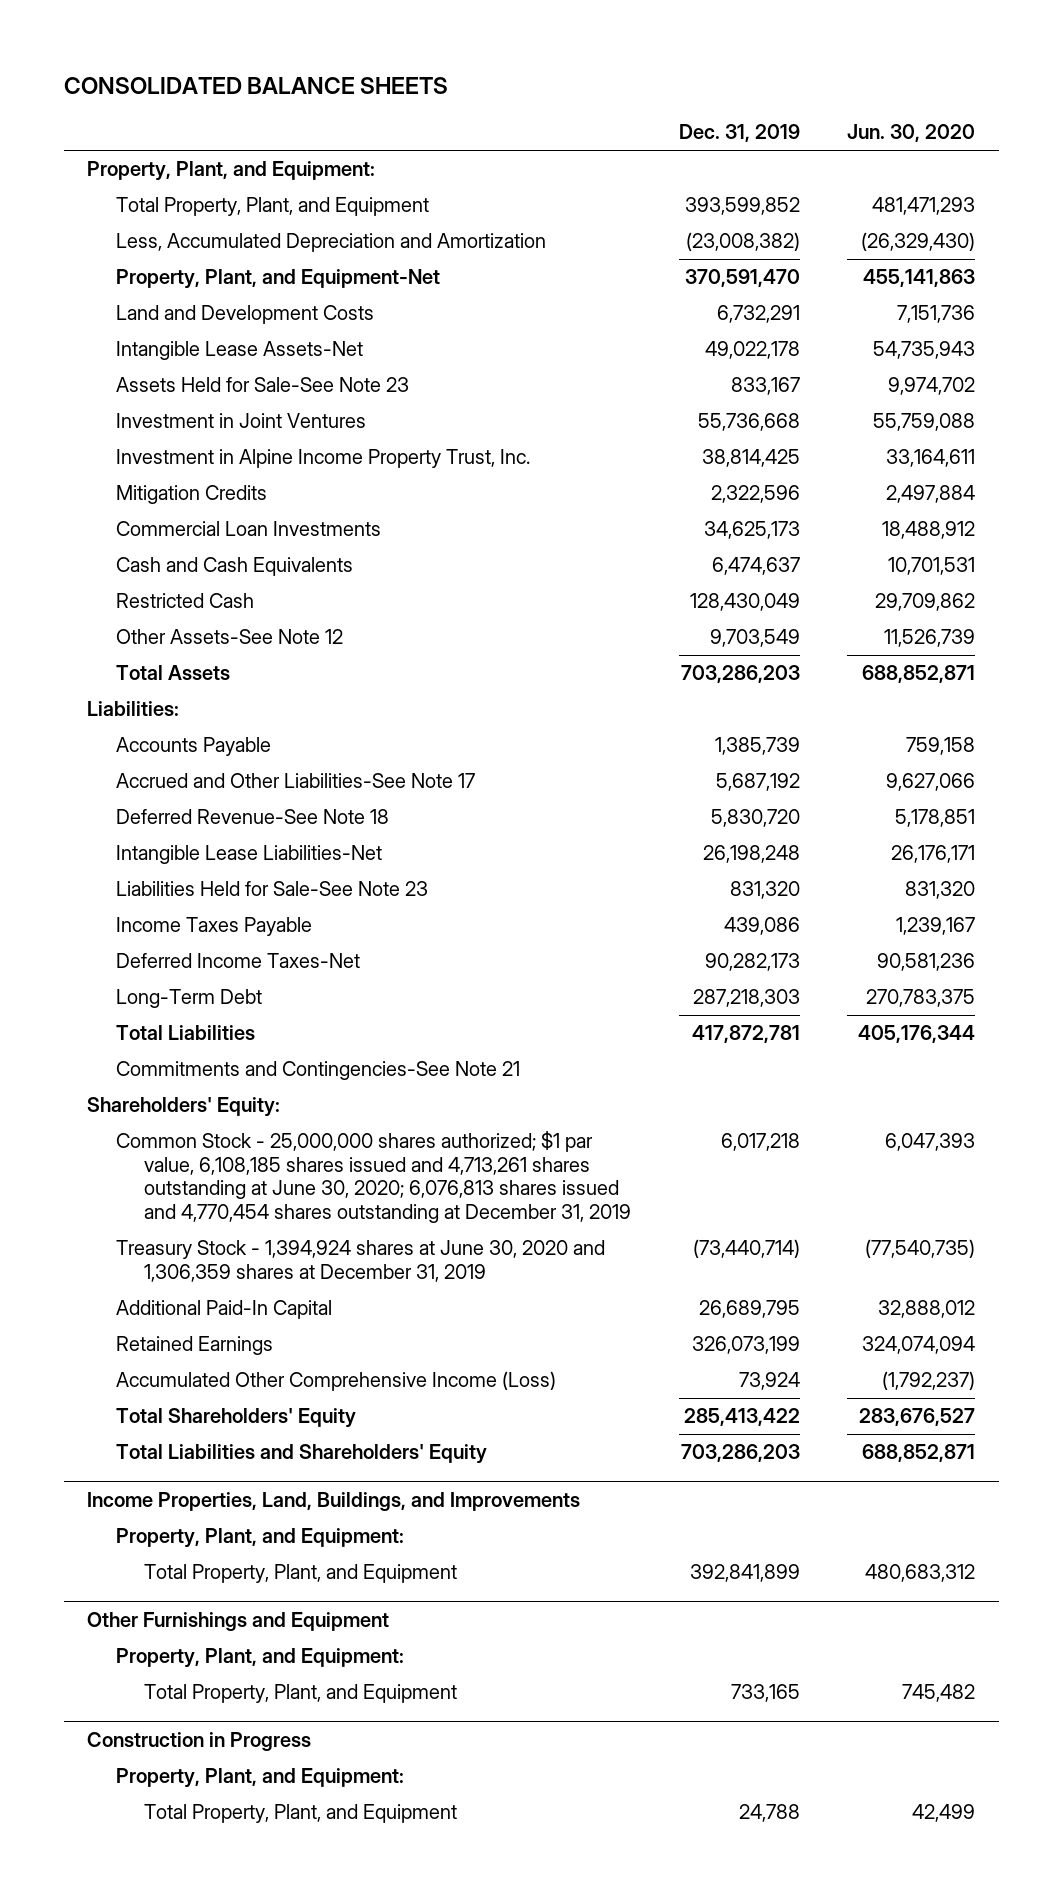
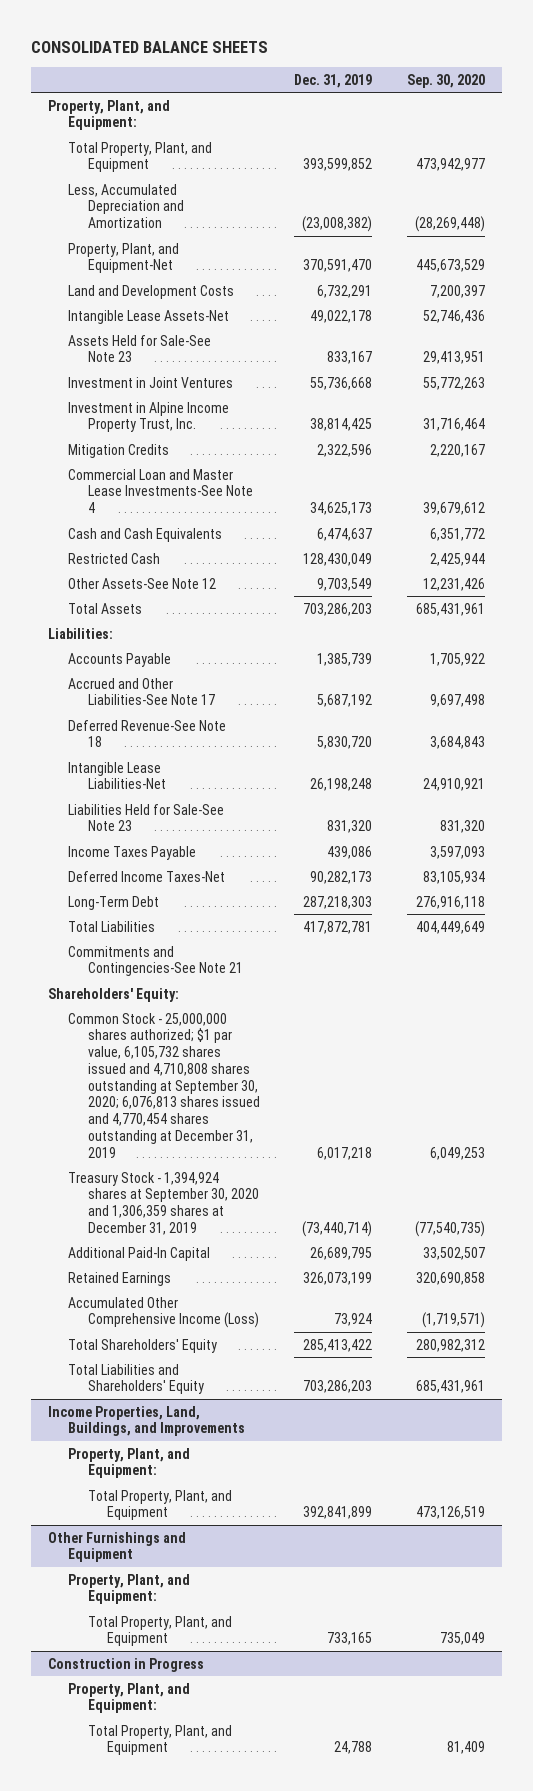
- | Dec. 31, 2019 | Jun. 30, 2020
+ | Dec. 31, 2019 | Sep. 30, 2020
- Commercial Loan Investments | 34,625,173 | 18,488,912
+ Commercial Loan and Master Lease Investments-See Note 4 | 34,625,173 | 39,679,612
- Common Stock - 25,000,000 shares authorized; $1 par value, 6,108,185 shares issued and 4,713,261 shares outstanding at June 30, 2020; 6,076,813 shares issued and 4,770,454 shares outstanding at December 31, 2019 | 6,017,218 | 6,047,393
- Treasury Stock - 1,394,924 shares at June 30, 2020 and 1,306,359 shares at December 31, 2019 | (73,440,714) | (77,540,735)
+ Common Stock - 25,000,000 shares authorized; $1 par value, 6,105,732 shares issued and 4,710,808 shares outstanding at September 30, 2020; 6,076,813 shares issued and 4,770,454 shares outstanding at December 31, 2019 | 6,017,218 | 6,049,253
+ Treasury Stock - 1,394,924 shares at September 30, 2020 and 1,306,359 shares at December 31, 2019 | (73,440,714) | (77,540,735)

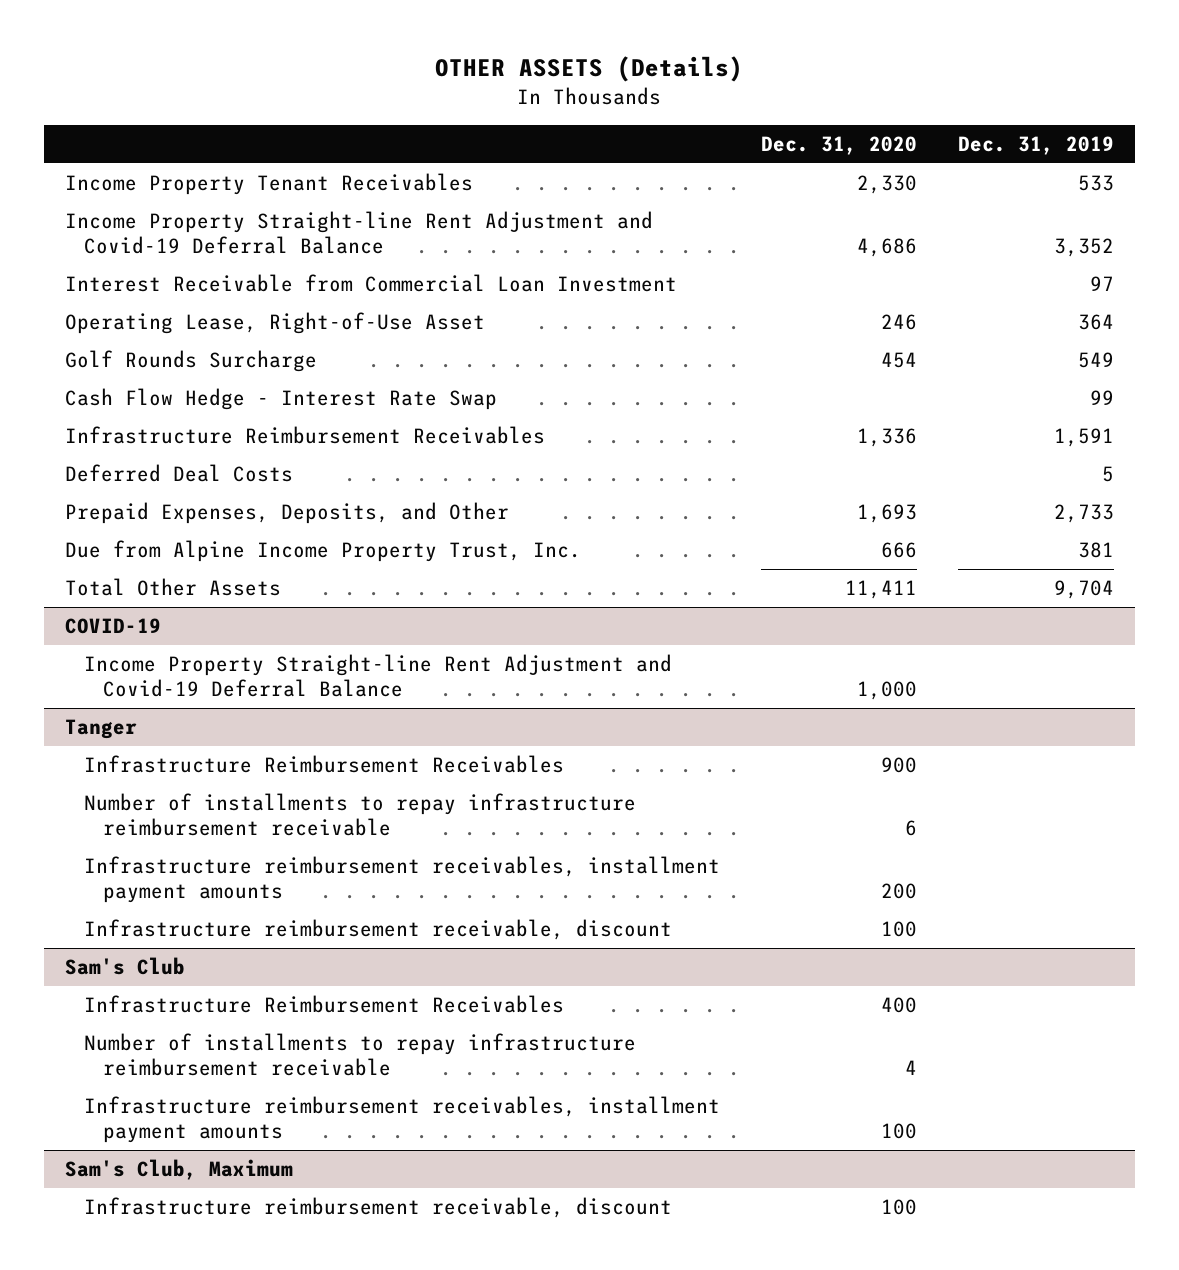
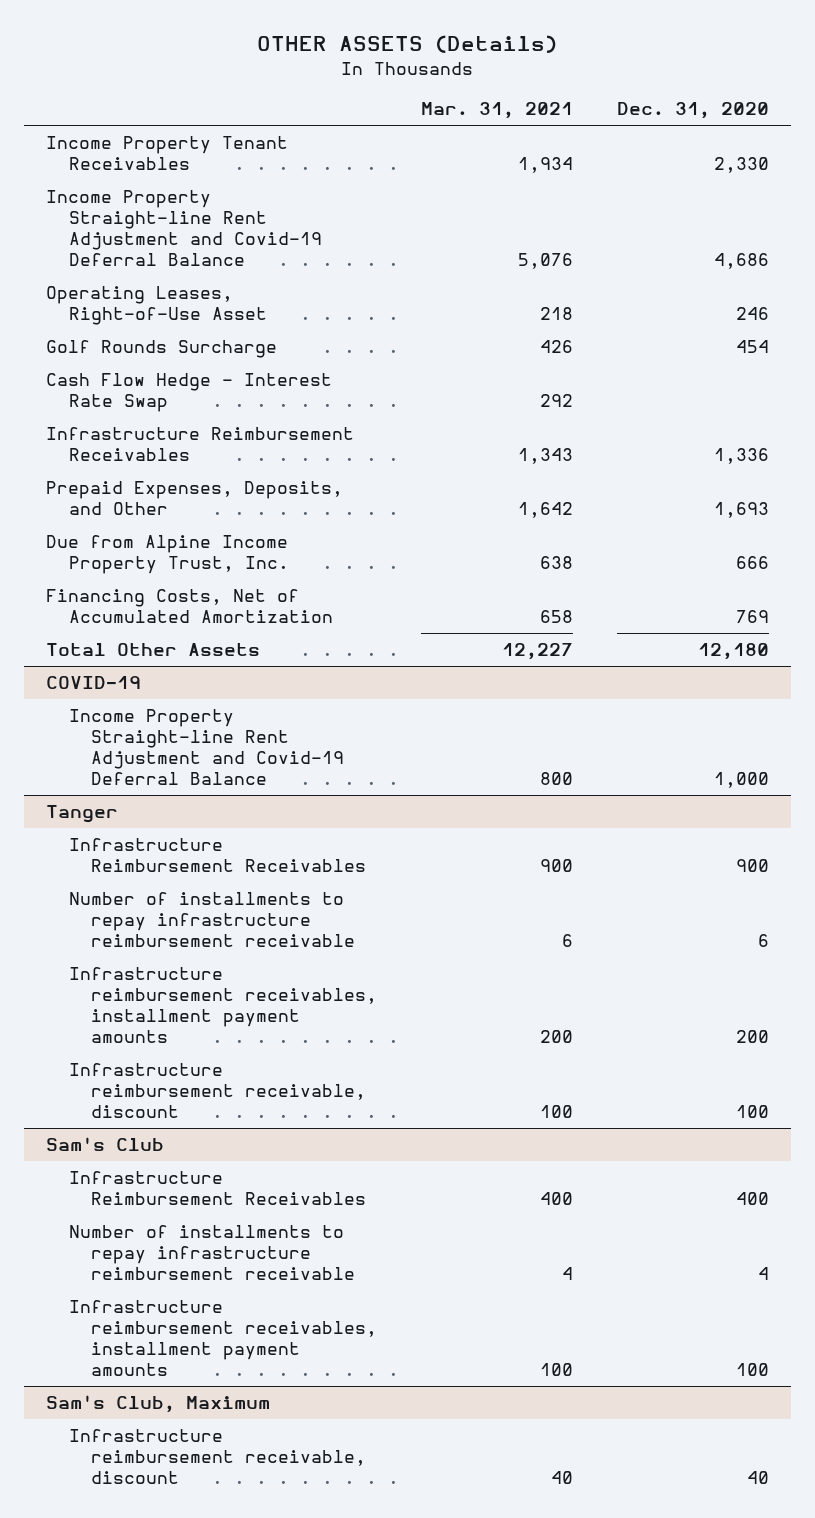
- | Dec. 31, 2020 | Dec. 31, 2019
+ | Mar. 31, 2021 | Dec. 31, 2020
- Interest Receivable from Commercial Loan Investment | | 97
- Operating Lease, Right-of-Use Asset | 246 | 364
+ Operating Leases, Right-of-Use Asset | 218 | 246
- Deferred Deal Costs | | 5
- Total Other Assets | 11,411 | 9,704
+ Financing Costs, Net of Accumulated Amortization | 658 | 769
+ Total Other Assets | 12,227 | 12,180
@ Sam's Club, Maximum
- Infrastructure reimbursement receivable, discount | 100 |
+ Infrastructure reimbursement receivable, discount | 40 | 40

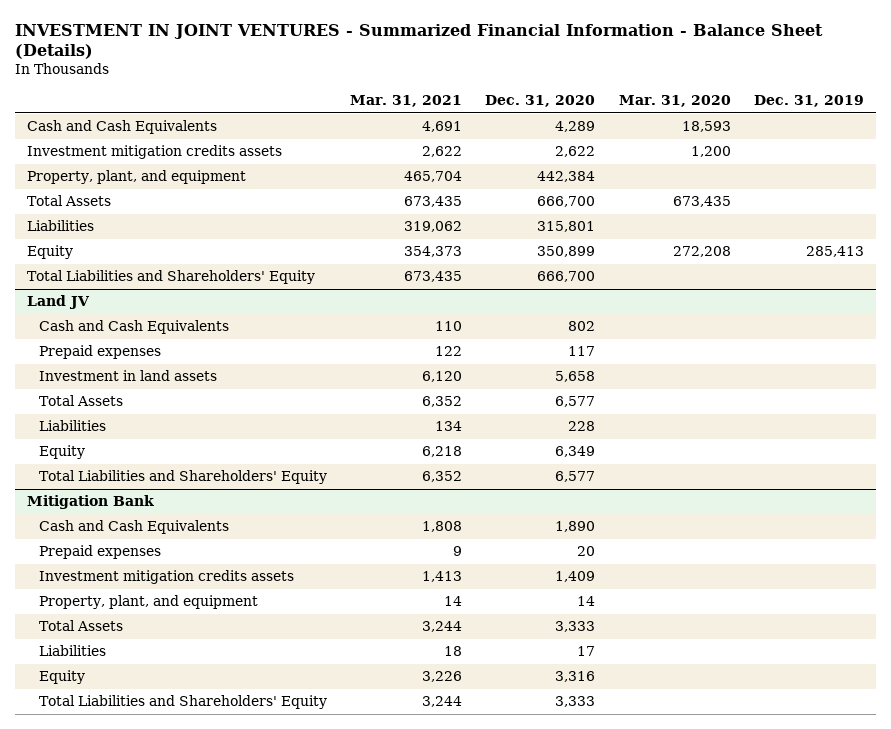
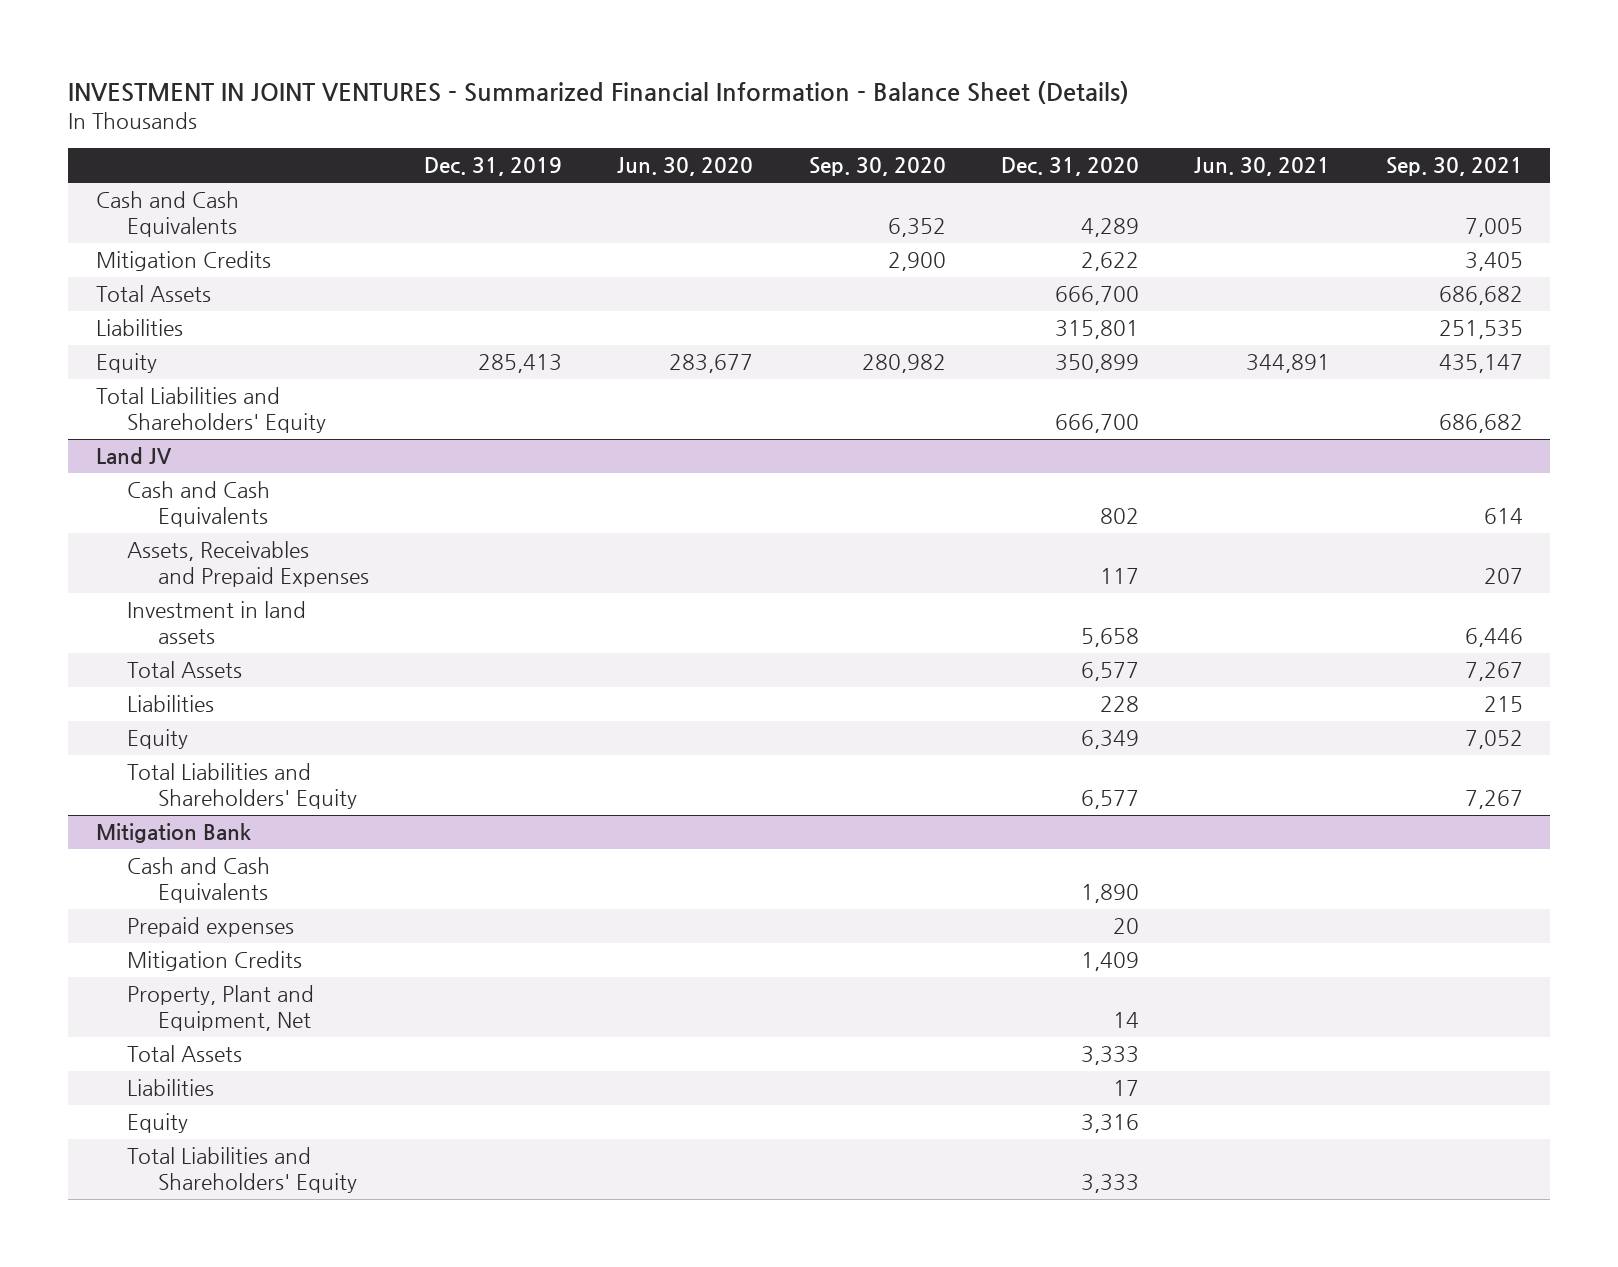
- | Mar. 31, 2021 | Dec. 31, 2020 | Mar. 31, 2020 | Dec. 31, 2019
+ | Dec. 31, 2019 | Jun. 30, 2020 | Sep. 30, 2020 | Dec. 31, 2020 | Jun. 30, 2021 | Sep. 30, 2021
- Investment mitigation credits assets | 2,622 | 2,622 | 1,200 |
- Property, plant, and equipment | 465,704 | 442,384 | |
+ Mitigation Credits | | | 2,900 | 2,622 | | 3,405
@ Land JV
- Prepaid expenses | 122 | 117 | |
+ Assets, Receivables and Prepaid Expenses | | | | 117 | | 207
@ Mitigation Bank
- Investment mitigation credits assets | 1,413 | 1,409 | |
- Property, plant, and equipment | 14 | 14 | |
+ Mitigation Credits | | | | 1,409 | |
+ Property, Plant and Equipment, Net | | | | 14 | |

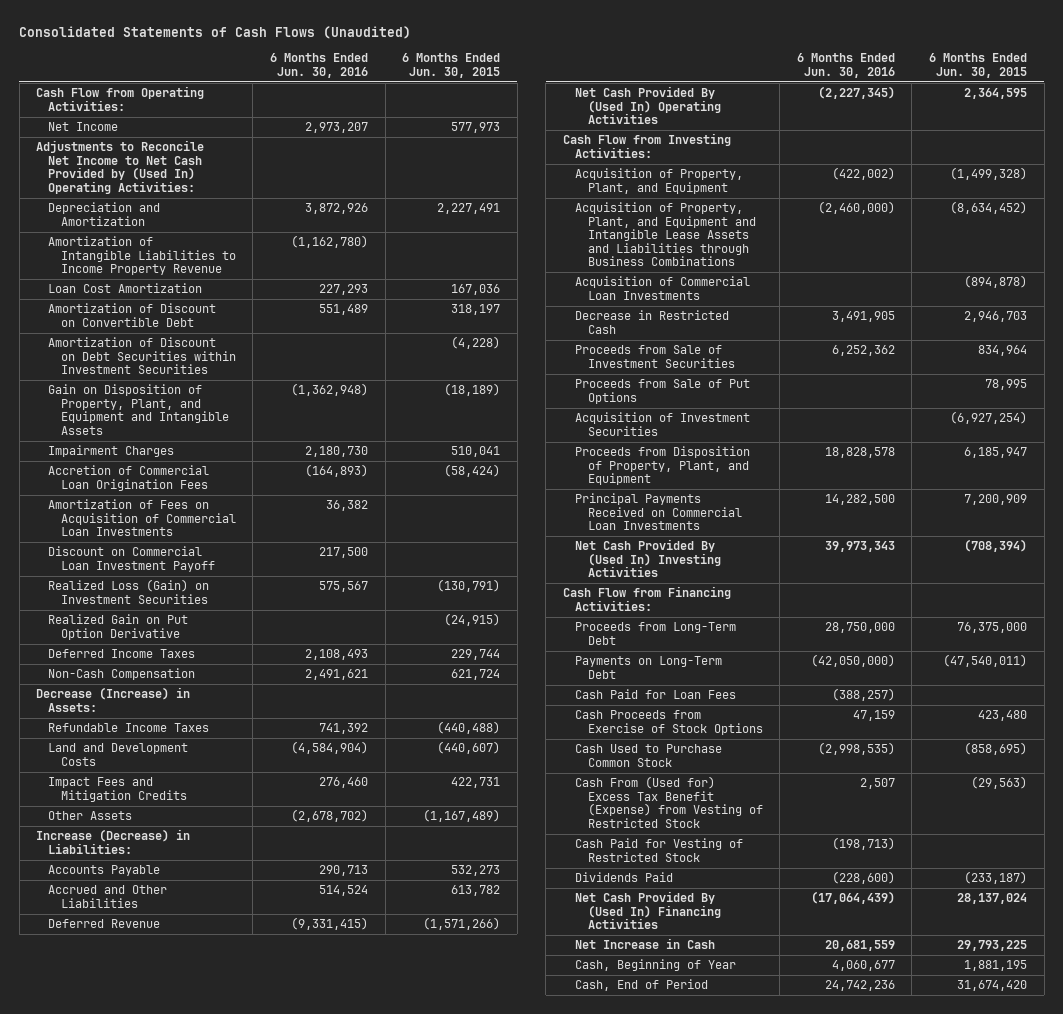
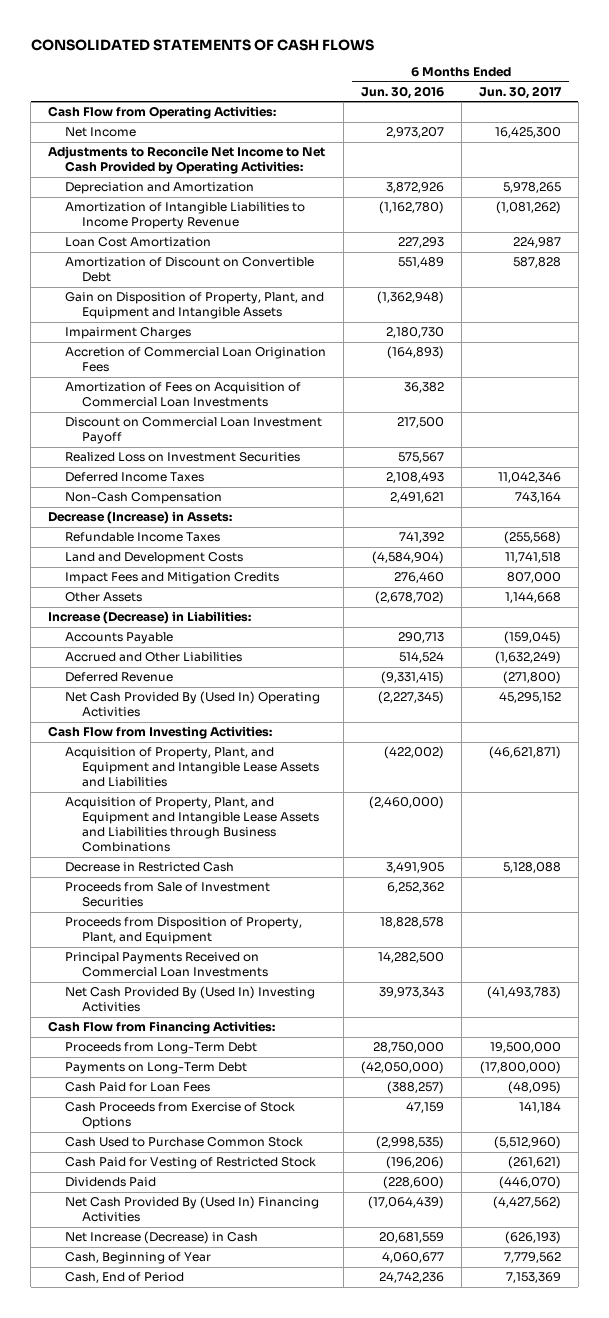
- Consolidated Statements of Cash Flows (Unaudited)
+ CONSOLIDATED STATEMENTS OF CASH FLOWS
- | 6 Months Ended Jun. 30, 2016 | 6 Months Ended Jun. 30, 2015
+ | 6 Months Ended Jun. 30, 2016 | 6 Months Ended Jun. 30, 2017
- Adjustments to Reconcile Net Income to Net Cash Provided by (Used In) Operating Activities:
+ Adjustments to Reconcile Net Income to Net Cash Provided by Operating Activities:
- Amortization of Discount on Debt Securities within Investment Securities | | (4,228)
- Realized Loss (Gain) on Investment Securities | 575,567 | (130,791)
- Realized Gain on Put Option Derivative | | (24,915)
+ Realized Loss on Investment Securities | 575,567 |
- Acquisition of Property, Plant, and Equipment | (422,002) | (1,499,328)
+ Acquisition of Property, Plant, and Equipment and Intangible Lease Assets and Liabilities | (422,002) | (46,621,871)
- Acquisition of Commercial Loan Investments | | (894,878)
- Proceeds from Sale of Put Options | | 78,995
- Acquisition of Investment Securities | | (6,927,254)
- Cash From (Used for) Excess Tax Benefit (Expense) from Vesting of Restricted Stock | 2,507 | (29,563)
- Cash Paid for Vesting of Restricted Stock | (198,713) |
+ Cash Paid for Vesting of Restricted Stock | (196,206) | (261,621)
- Net Increase in Cash | 20,681,559 | 29,793,225
+ Net Increase (Decrease) in Cash | 20,681,559 | (626,193)

